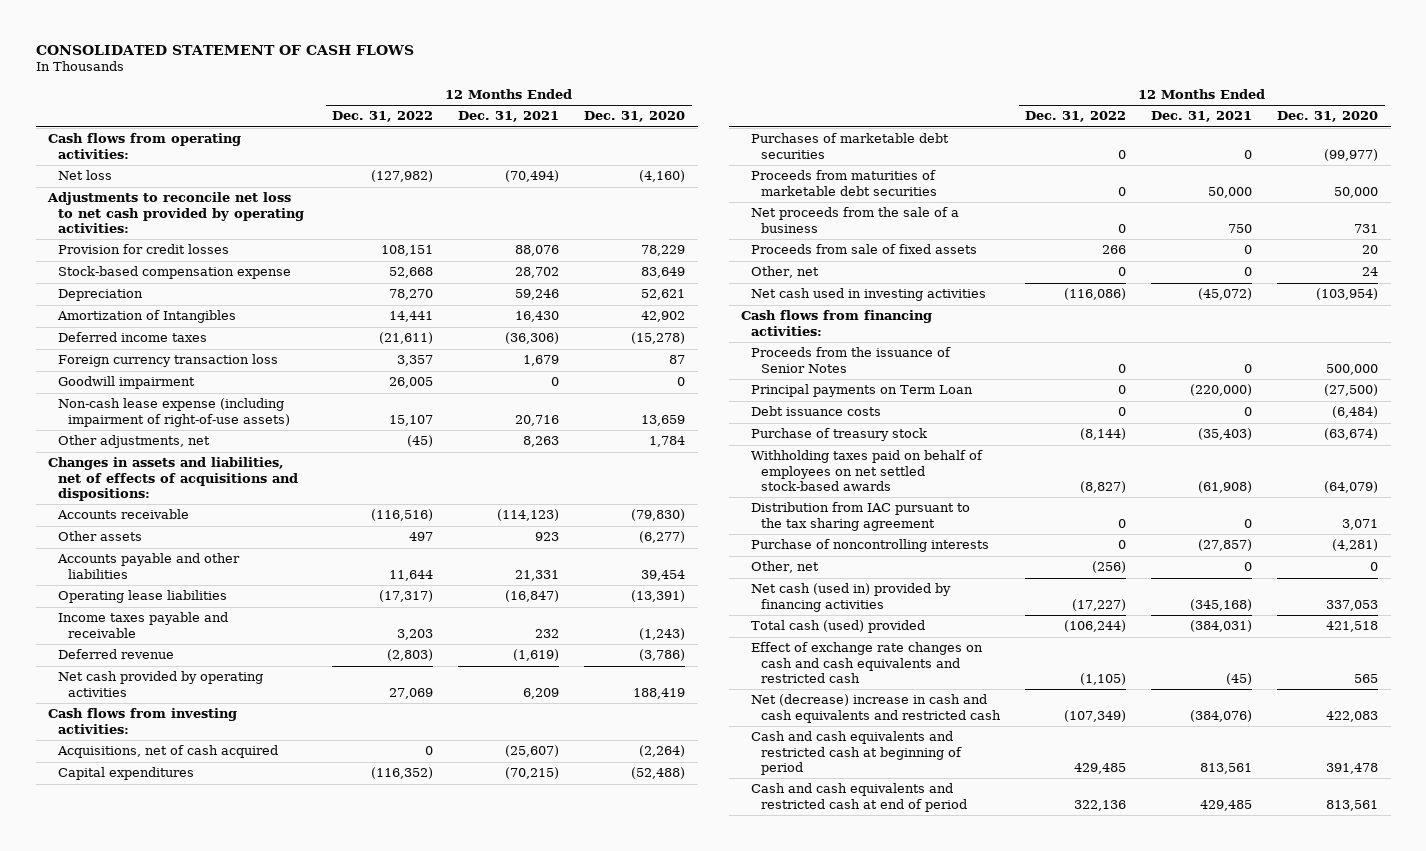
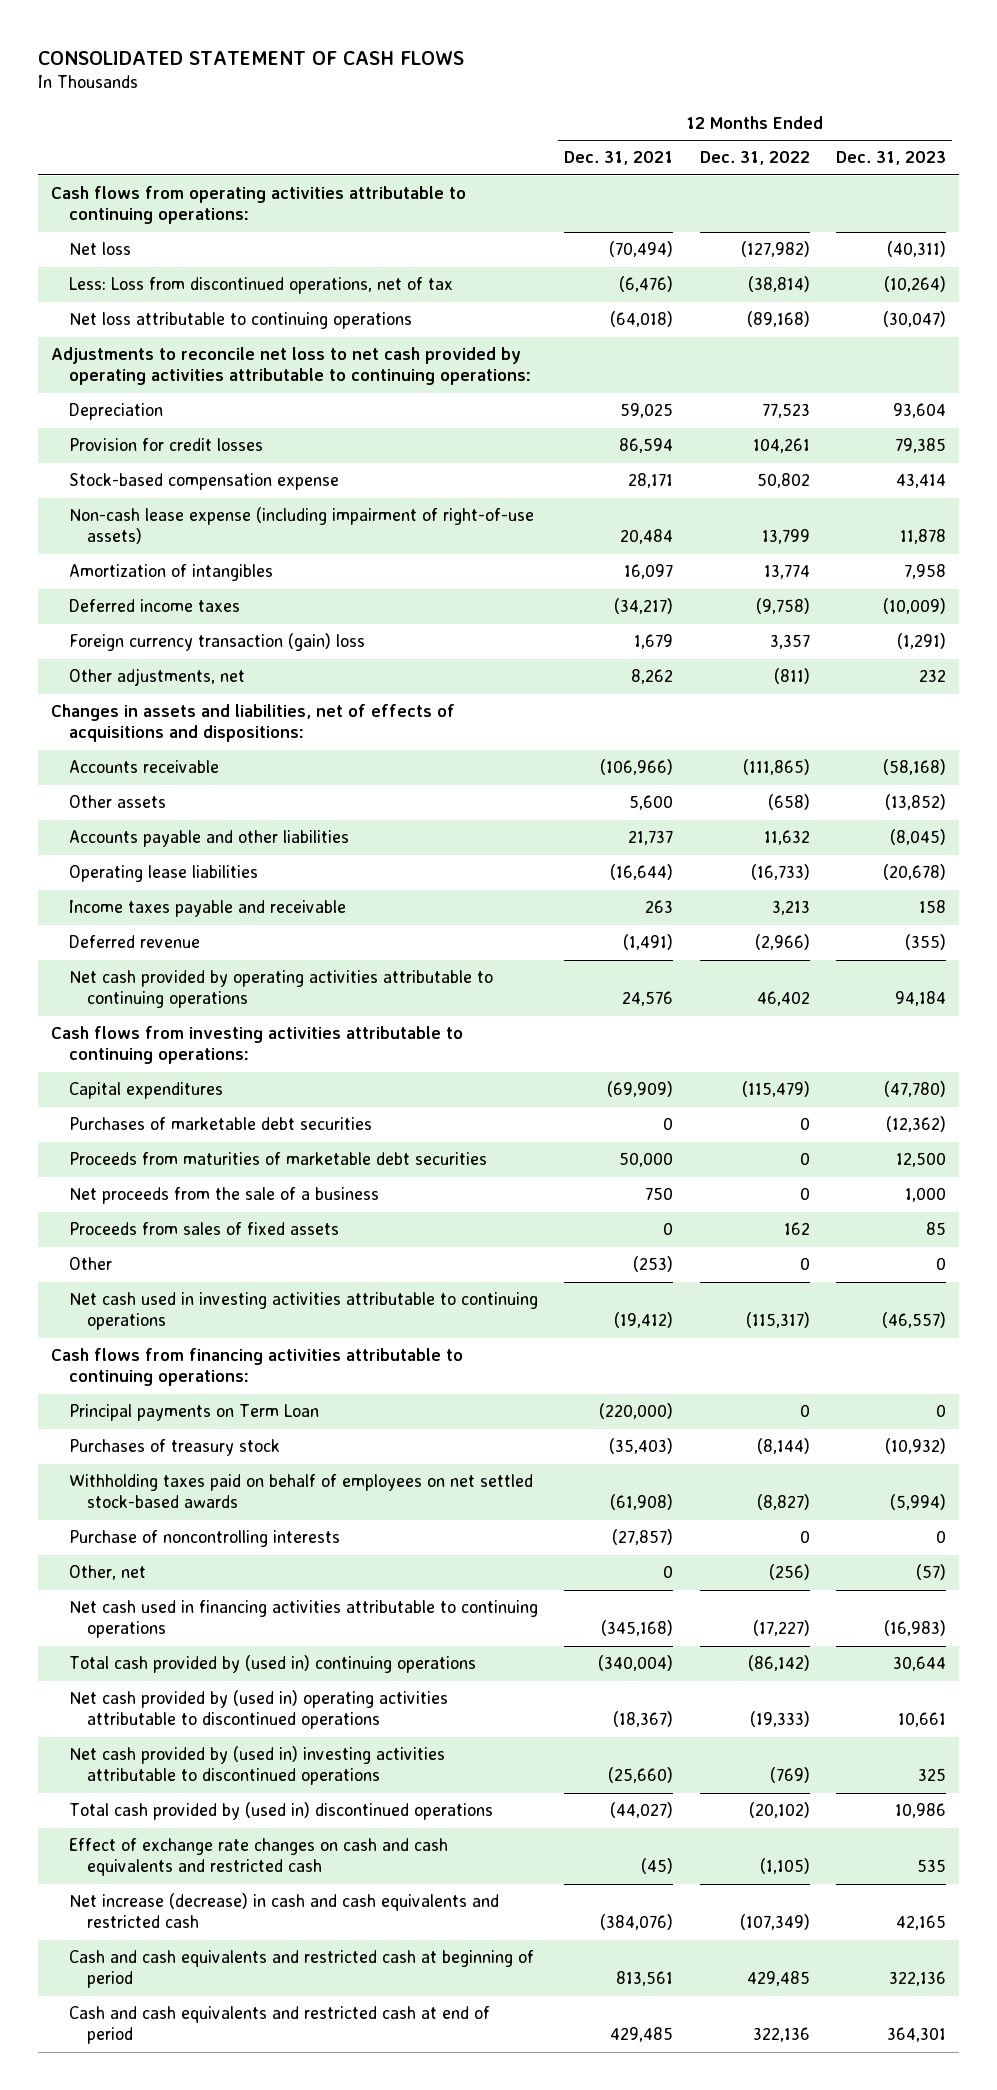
- | 12 Months Ended Dec. 31, 2022 | 12 Months Ended Dec. 31, 2021 | 12 Months Ended Dec. 31, 2020
+ | 12 Months Ended Dec. 31, 2021 | 12 Months Ended Dec. 31, 2022 | 12 Months Ended Dec. 31, 2023
- Cash flows from operating activities:
+ Cash flows from operating activities attributable to continuing operations:
- Adjustments to reconcile net loss to net cash provided by operating activities:
- Provision for credit losses | 108,151 | 88,076 | 78,229
- Stock-based compensation expense | 52,668 | 28,702 | 83,649
- Depreciation | 78,270 | 59,246 | 52,621
- Amortization of Intangibles | 14,441 | 16,430 | 42,902
- Deferred income taxes | (21,611) | (36,306) | (15,278)
- Foreign currency transaction loss | 3,357 | 1,679 | 87
- Goodwill impairment | 26,005 | 0 | 0
- Non-cash lease expense (including impairment of right-of-use assets) | 15,107 | 20,716 | 13,659
- Other adjustments, net | (45) | 8,263 | 1,784
+ Less: Loss from discontinued operations, net of tax | (6,476) | (38,814) | (10,264)
+ Net loss attributable to continuing operations | (64,018) | (89,168) | (30,047)
+ Adjustments to reconcile net loss to net cash provided by operating activities attributable to continuing operations:
+ Depreciation | 59,025 | 77,523 | 93,604
+ Provision for credit losses | 86,594 | 104,261 | 79,385
+ Stock-based compensation expense | 28,171 | 50,802 | 43,414
+ Non-cash lease expense (including impairment of right-of-use assets) | 20,484 | 13,799 | 11,878
+ Amortization of intangibles | 16,097 | 13,774 | 7,958
+ Deferred income taxes | (34,217) | (9,758) | (10,009)
+ Foreign currency transaction (gain) loss | 1,679 | 3,357 | (1,291)
+ Other adjustments, net | 8,262 | (811) | 232
- Accounts receivable | (116,516) | (114,123) | (79,830)
- Other assets | 497 | 923 | (6,277)
- Accounts payable and other liabilities | 11,644 | 21,331 | 39,454
- Operating lease liabilities | (17,317) | (16,847) | (13,391)
- Income taxes payable and receivable | 3,203 | 232 | (1,243)
- Deferred revenue | (2,803) | (1,619) | (3,786)
- Net cash provided by operating activities | 27,069 | 6,209 | 188,419
- Cash flows from investing activities:
- Acquisitions, net of cash acquired | 0 | (25,607) | (2,264)
- Capital expenditures | (116,352) | (70,215) | (52,488)
+ Accounts receivable | (106,966) | (111,865) | (58,168)
+ Other assets | 5,600 | (658) | (13,852)
+ Accounts payable and other liabilities | 21,737 | 11,632 | (8,045)
+ Operating lease liabilities | (16,644) | (16,733) | (20,678)
+ Income taxes payable and receivable | 263 | 3,213 | 158
+ Deferred revenue | (1,491) | (2,966) | (355)
+ Net cash provided by operating activities attributable to continuing operations | 24,576 | 46,402 | 94,184
+ Cash flows from investing activities attributable to continuing operations:
+ Capital expenditures | (69,909) | (115,479) | (47,780)
- Proceeds from sale of fixed assets | 266 | 0 | 20
- Other, net | 0 | 0 | 24
- Net cash used in investing activities | (116,086) | (45,072) | (103,954)
- Cash flows from financing activities:
- Proceeds from the issuance of Senior Notes | 0 | 0 | 500,000
+ Proceeds from sales of fixed assets | 0 | 162 | 85
+ Other | (253) | 0 | 0
+ Net cash used in investing activities attributable to continuing operations | (19,412) | (115,317) | (46,557)
+ Cash flows from financing activities attributable to continuing operations:
- Debt issuance costs | 0 | 0 | (6,484)
- Purchase of treasury stock | (8,144) | (35,403) | (63,674)
+ Purchases of treasury stock | (35,403) | (8,144) | (10,932)
- Distribution from IAC pursuant to the tax sharing agreement | 0 | 0 | 3,071
- Net cash (used in) provided by financing activities | (17,227) | (345,168) | 337,053
- Total cash (used) provided | (106,244) | (384,031) | 421,518
+ Net cash used in financing activities attributable to continuing operations | (345,168) | (17,227) | (16,983)
+ Total cash provided by (used in) continuing operations | (340,004) | (86,142) | 30,644
+ Net cash provided by (used in) operating activities attributable to discontinued operations | (18,367) | (19,333) | 10,661
+ Net cash provided by (used in) investing activities attributable to discontinued operations | (25,660) | (769) | 325
+ Total cash provided by (used in) discontinued operations | (44,027) | (20,102) | 10,986
- Net (decrease) increase in cash and cash equivalents and restricted cash | (107,349) | (384,076) | 422,083
+ Net increase (decrease) in cash and cash equivalents and restricted cash | (384,076) | (107,349) | 42,165

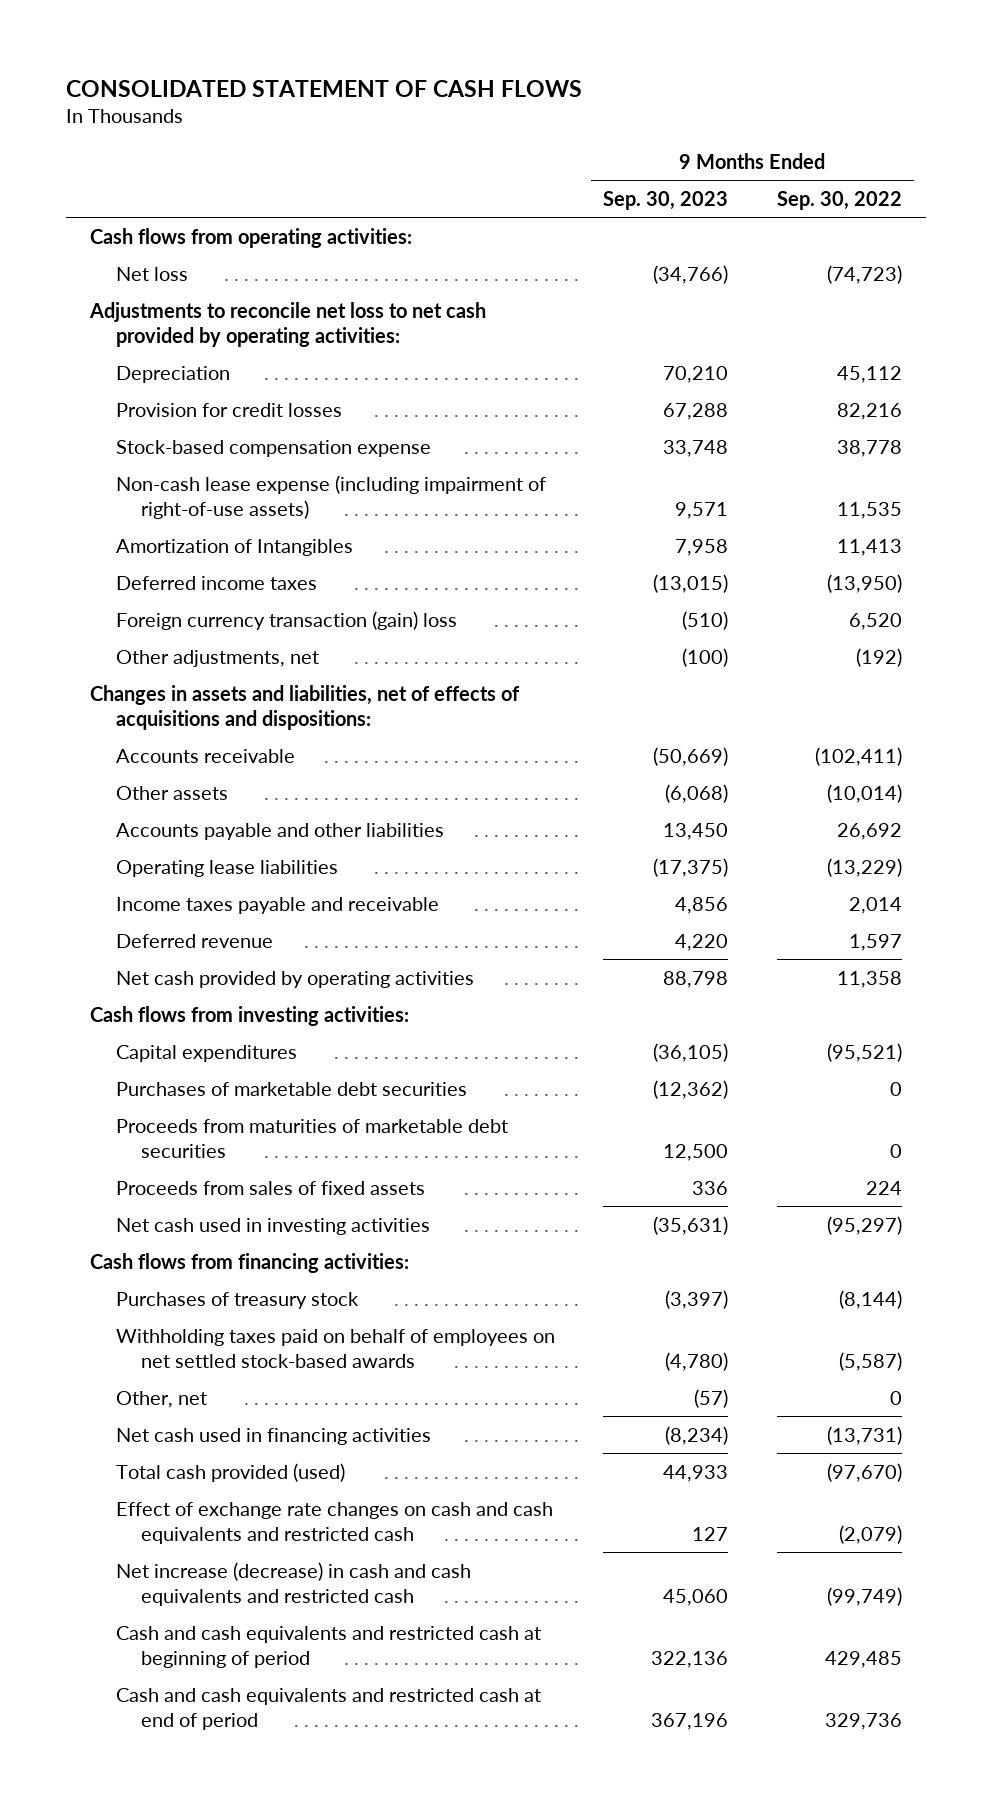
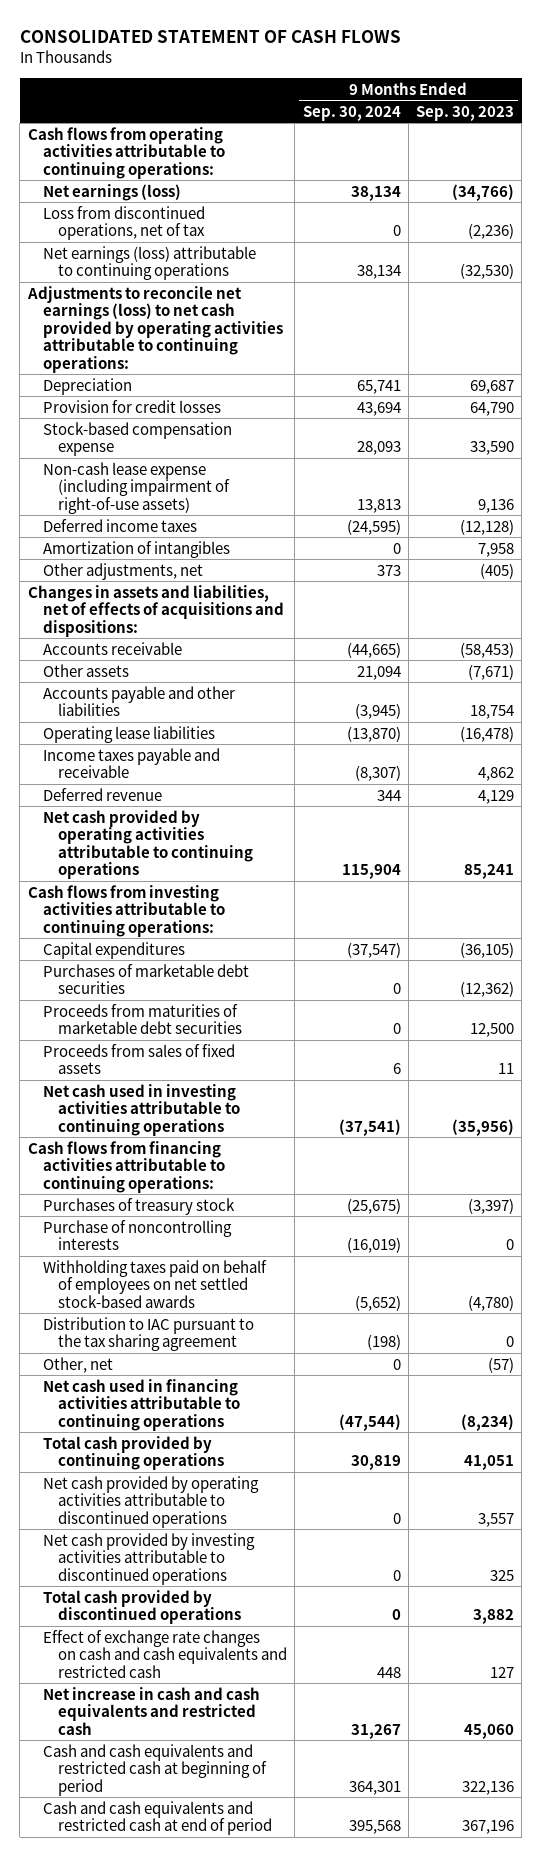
- | 9 Months Ended Sep. 30, 2023 | 9 Months Ended Sep. 30, 2022
+ | 9 Months Ended Sep. 30, 2024 | 9 Months Ended Sep. 30, 2023
- Cash flows from operating activities:
- Net loss | (34,766) | (74,723)
- Adjustments to reconcile net loss to net cash provided by operating activities:
- Depreciation | 70,210 | 45,112
- Provision for credit losses | 67,288 | 82,216
- Stock-based compensation expense | 33,748 | 38,778
- Non-cash lease expense (including impairment of right-of-use assets) | 9,571 | 11,535
- Amortization of Intangibles | 7,958 | 11,413
- Deferred income taxes | (13,015) | (13,950)
- Foreign currency transaction (gain) loss | (510) | 6,520
- Other adjustments, net | (100) | (192)
+ Cash flows from operating activities attributable to continuing operations:
+ Net earnings (loss) | 38,134 | (34,766)
+ Loss from discontinued operations, net of tax | 0 | (2,236)
+ Net earnings (loss) attributable to continuing operations | 38,134 | (32,530)
+ Adjustments to reconcile net earnings (loss) to net cash provided by operating activities attributable to continuing operations:
+ Depreciation | 65,741 | 69,687
+ Provision for credit losses | 43,694 | 64,790
+ Stock-based compensation expense | 28,093 | 33,590
+ Non-cash lease expense (including impairment of right-of-use assets) | 13,813 | 9,136
+ Deferred income taxes | (24,595) | (12,128)
+ Amortization of intangibles | 0 | 7,958
+ Other adjustments, net | 373 | (405)
- Accounts receivable | (50,669) | (102,411)
- Other assets | (6,068) | (10,014)
- Accounts payable and other liabilities | 13,450 | 26,692
- Operating lease liabilities | (17,375) | (13,229)
- Income taxes payable and receivable | 4,856 | 2,014
- Deferred revenue | 4,220 | 1,597
- Net cash provided by operating activities | 88,798 | 11,358
- Cash flows from investing activities:
+ Accounts receivable | (44,665) | (58,453)
+ Other assets | 21,094 | (7,671)
+ Accounts payable and other liabilities | (3,945) | 18,754
+ Operating lease liabilities | (13,870) | (16,478)
+ Income taxes payable and receivable | (8,307) | 4,862
+ Deferred revenue | 344 | 4,129
+ Net cash provided by operating activities attributable to continuing operations | 115,904 | 85,241
+ Cash flows from investing activities attributable to continuing operations:
- Proceeds from sales of fixed assets | 336 | 224
- Net cash used in investing activities | (35,631) | (95,297)
- Cash flows from financing activities:
+ Proceeds from sales of fixed assets | 6 | 11
+ Net cash used in investing activities attributable to continuing operations | (37,541) | (35,956)
+ Cash flows from financing activities attributable to continuing operations:
+ Purchase of noncontrolling interests | (16,019) | 0
+ Distribution to IAC pursuant to the tax sharing agreement | (198) | 0
- Net cash used in financing activities | (8,234) | (13,731)
- Total cash provided (used) | 44,933 | (97,670)
+ Net cash used in financing activities attributable to continuing operations | (47,544) | (8,234)
+ Total cash provided by continuing operations | 30,819 | 41,051
+ Net cash provided by operating activities attributable to discontinued operations | 0 | 3,557
+ Net cash provided by investing activities attributable to discontinued operations | 0 | 325
+ Total cash provided by discontinued operations | 0 | 3,882
- Net increase (decrease) in cash and cash equivalents and restricted cash | 45,060 | (99,749)
+ Net increase in cash and cash equivalents and restricted cash | 31,267 | 45,060

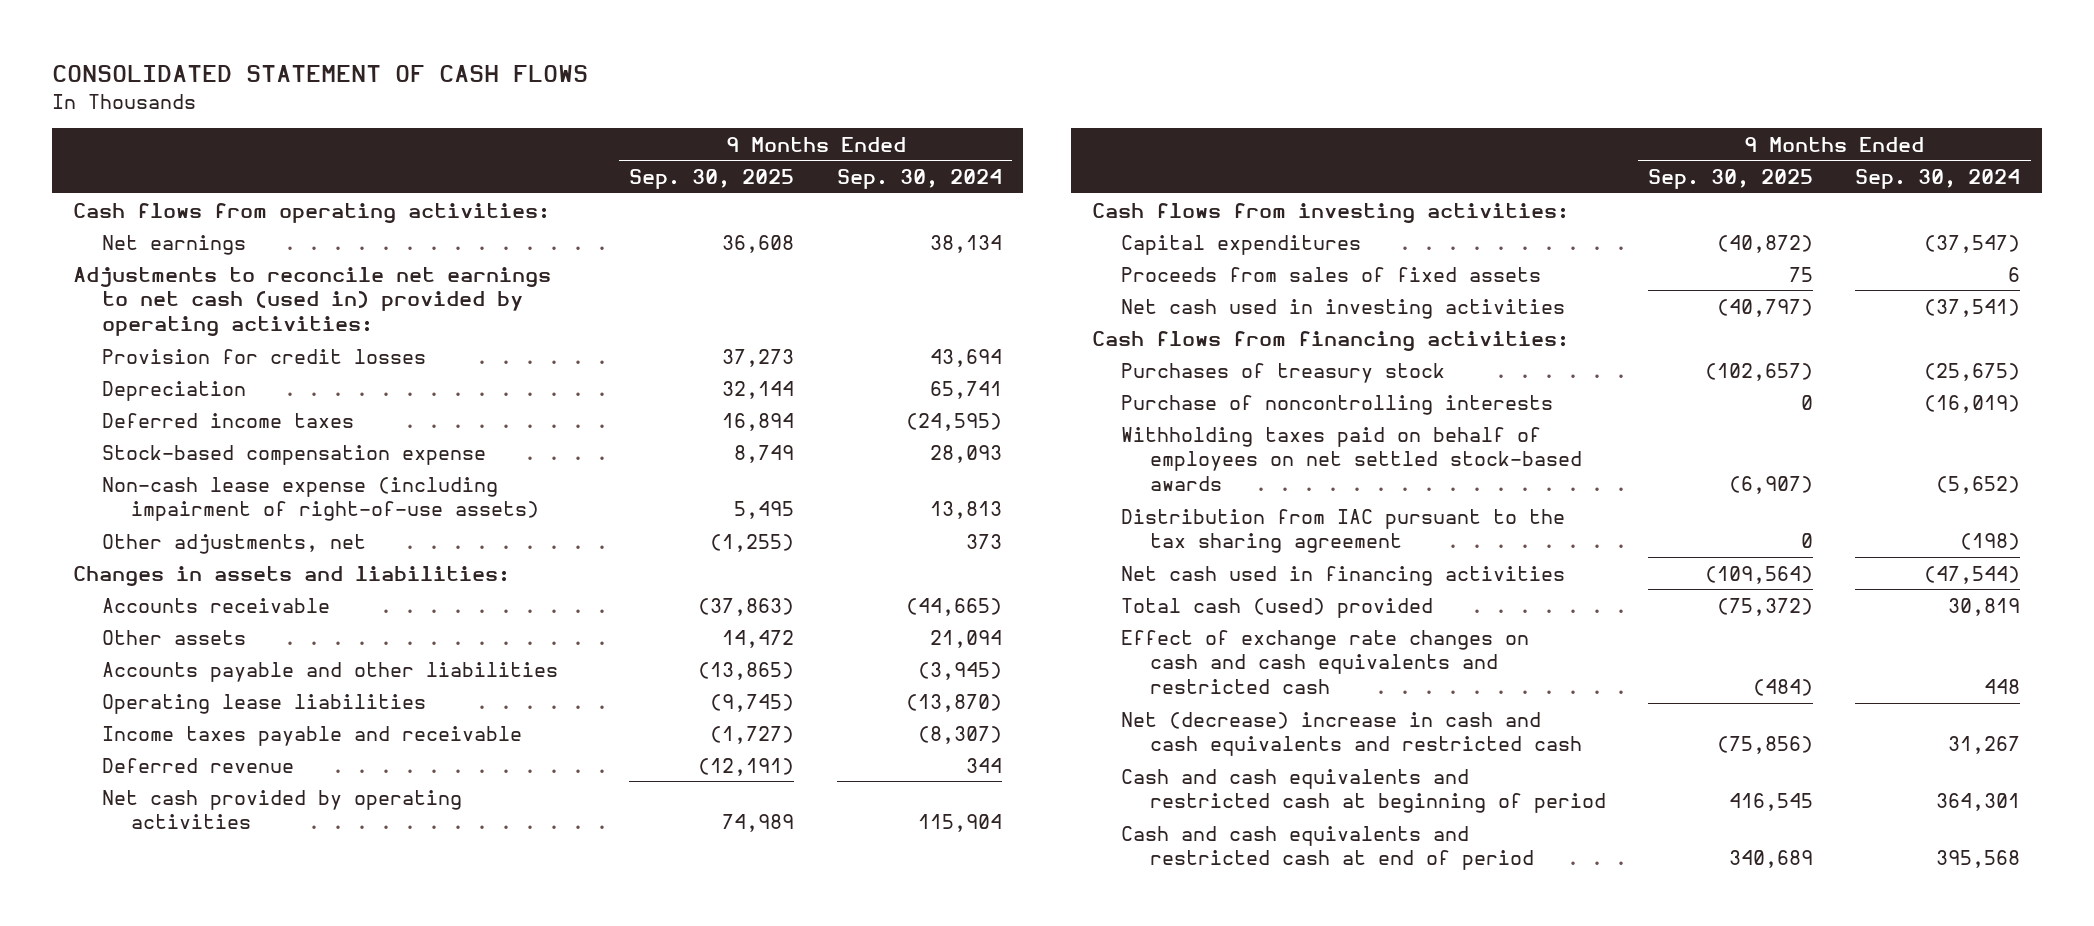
- | 9 Months Ended Sep. 30, 2024 | 9 Months Ended Sep. 30, 2023
+ | 9 Months Ended Sep. 30, 2025 | 9 Months Ended Sep. 30, 2024
- Cash flows from operating activities attributable to continuing operations:
- Net earnings (loss) | 38,134 | (34,766)
- Loss from discontinued operations, net of tax | 0 | (2,236)
- Net earnings (loss) attributable to continuing operations | 38,134 | (32,530)
- Adjustments to reconcile net earnings (loss) to net cash provided by operating activities attributable to continuing operations:
+ Cash flows from operating activities:
+ Net earnings | 36,608 | 38,134
+ Adjustments to reconcile net earnings to net cash (used in) provided by operating activities:
moved down: Depreciation | 32,144 | 65,741
moved up: Deferred income taxes | 16,894 | (24,595)
- Amortization of intangibles | 0 | 7,958
- Changes in assets and liabilities, net of effects of acquisitions and dispositions:
+ Changes in assets and liabilities:
- Net cash provided by operating activities attributable to continuing operations | 115,904 | 85,241
- Cash flows from investing activities attributable to continuing operations:
+ Net cash provided by operating activities | 74,989 | 115,904
+ Cash flows from investing activities:
- Purchases of marketable debt securities | 0 | (12,362)
- Proceeds from maturities of marketable debt securities | 0 | 12,500
- Net cash used in investing activities attributable to continuing operations | (37,541) | (35,956)
- Cash flows from financing activities attributable to continuing operations:
+ Net cash used in investing activities | (40,797) | (37,541)
+ Cash flows from financing activities:
- Distribution to IAC pursuant to the tax sharing agreement | (198) | 0
- Other, net | 0 | (57)
- Net cash used in financing activities attributable to continuing operations | (47,544) | (8,234)
- Total cash provided by continuing operations | 30,819 | 41,051
- Net cash provided by operating activities attributable to discontinued operations | 0 | 3,557
- Net cash provided by investing activities attributable to discontinued operations | 0 | 325
- Total cash provided by discontinued operations | 0 | 3,882
+ Distribution from IAC pursuant to the tax sharing agreement | 0 | (198)
+ Net cash used in financing activities | (109,564) | (47,544)
+ Total cash (used) provided | (75,372) | 30,819
- Net increase in cash and cash equivalents and restricted cash | 31,267 | 45,060
+ Net (decrease) increase in cash and cash equivalents and restricted cash | (75,856) | 31,267

